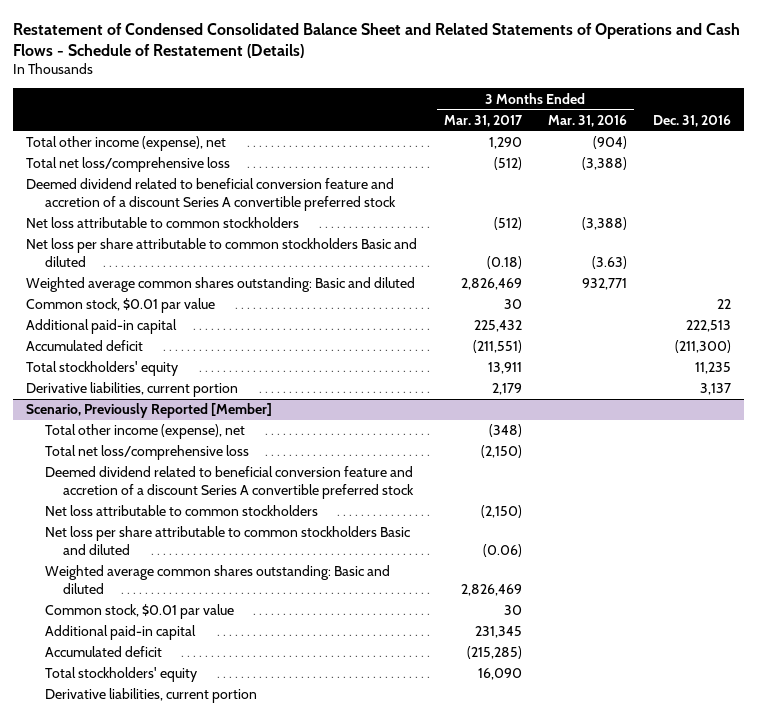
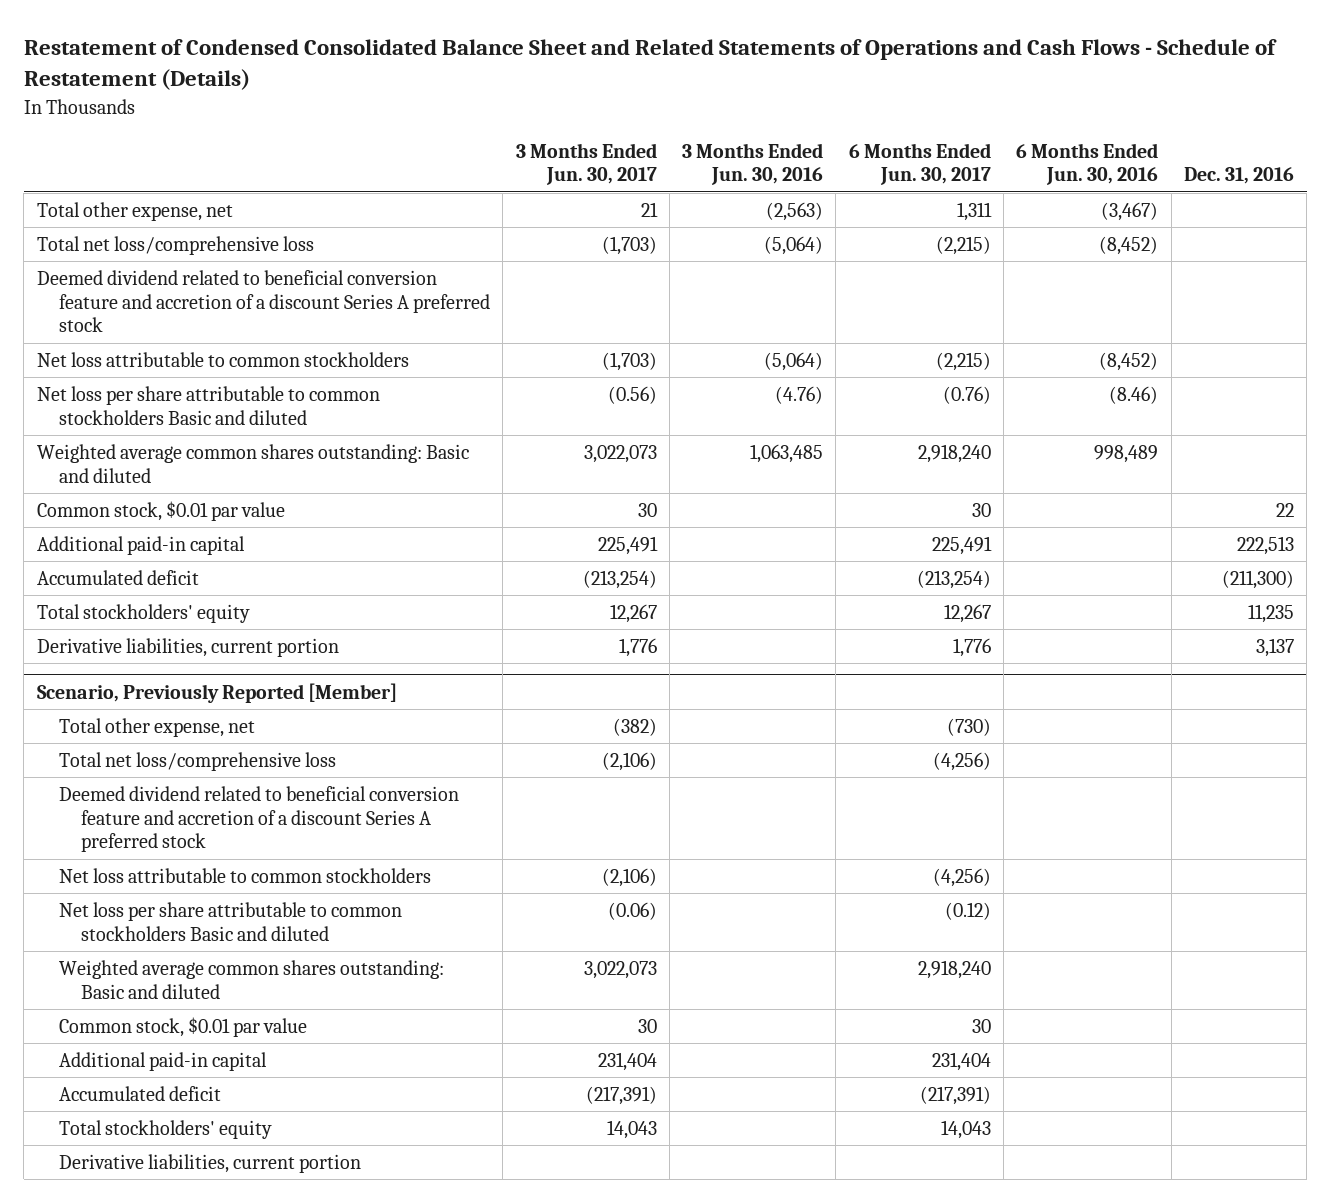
- | 3 Months Ended Mar. 31, 2017 | 3 Months Ended Mar. 31, 2016 | Dec. 31, 2016
+ | 3 Months Ended Jun. 30, 2017 | 3 Months Ended Jun. 30, 2016 | 6 Months Ended Jun. 30, 2017 | 6 Months Ended Jun. 30, 2016 | Dec. 31, 2016
- Total other income (expense), net | 1,290 | (904) |
+ Total other expense, net | 21 | (2,563) | 1,311 | (3,467) |
- Deemed dividend related to beneficial conversion feature and accretion of a discount Series A convertible preferred stock
+ Deemed dividend related to beneficial conversion feature and accretion of a discount Series A preferred stock
@ Scenario, Previously Reported [Member]
- Total other income (expense), net | (348) | |
+ Total other expense, net | (382) | | (730) | |
- Deemed dividend related to beneficial conversion feature and accretion of a discount Series A convertible preferred stock
+ Deemed dividend related to beneficial conversion feature and accretion of a discount Series A preferred stock

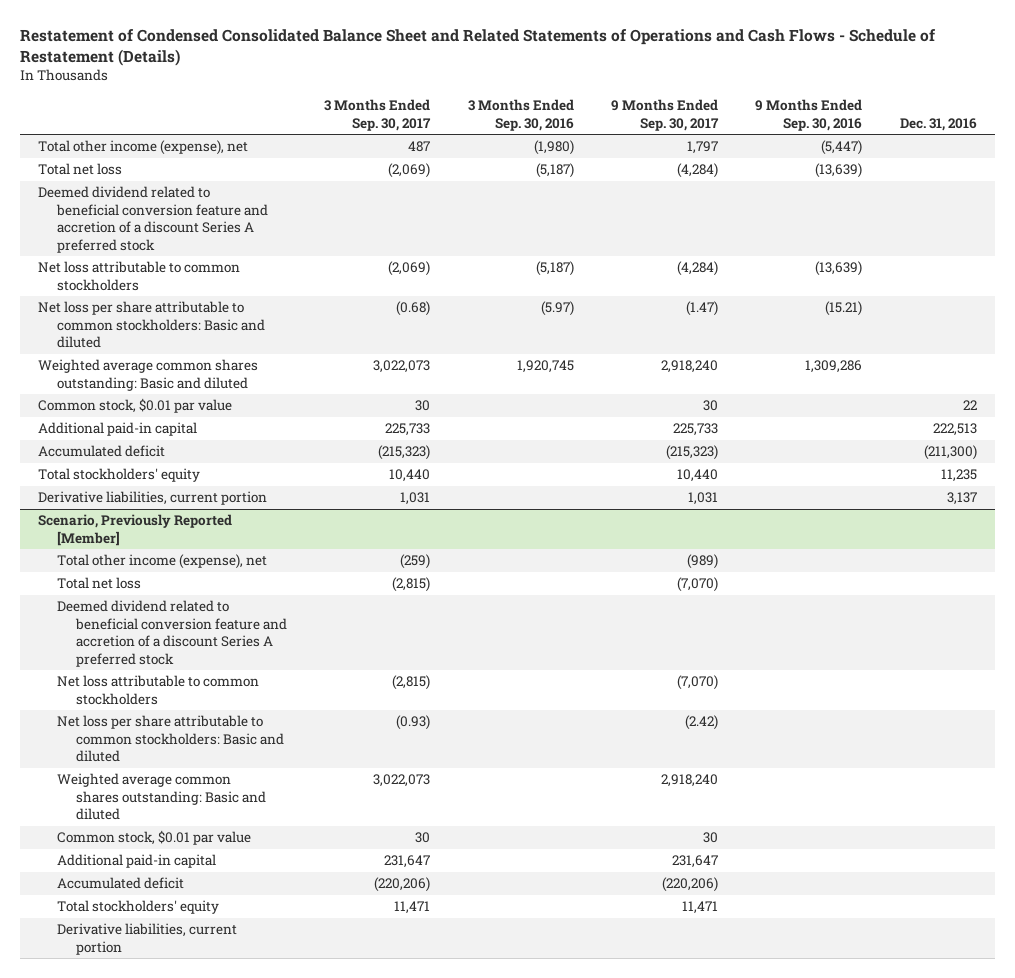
- | 3 Months Ended Jun. 30, 2017 | 3 Months Ended Jun. 30, 2016 | 6 Months Ended Jun. 30, 2017 | 6 Months Ended Jun. 30, 2016 | Dec. 31, 2016
+ | 3 Months Ended Sep. 30, 2017 | 3 Months Ended Sep. 30, 2016 | 9 Months Ended Sep. 30, 2017 | 9 Months Ended Sep. 30, 2016 | Dec. 31, 2016
- Total other expense, net | 21 | (2,563) | 1,311 | (3,467) |
- Total net loss/comprehensive loss | (1,703) | (5,064) | (2,215) | (8,452) |
+ Total other income (expense), net | 487 | (1,980) | 1,797 | (5,447) |
+ Total net loss | (2,069) | (5,187) | (4,284) | (13,639) |
- Net loss per share attributable to common stockholders Basic and diluted | (0.56) | (4.76) | (0.76) | (8.46) |
+ Net loss per share attributable to common stockholders: Basic and diluted | (0.68) | (5.97) | (1.47) | (15.21) |
@ Scenario, Previously Reported [Member]
- Total other expense, net | (382) | | (730) | |
- Total net loss/comprehensive loss | (2,106) | | (4,256) | |
+ Total other income (expense), net | (259) | | (989) | |
+ Total net loss | (2,815) | | (7,070) | |
- Net loss per share attributable to common stockholders Basic and diluted | (0.06) | | (0.12) | |
+ Net loss per share attributable to common stockholders: Basic and diluted | (0.93) | | (2.42) | |

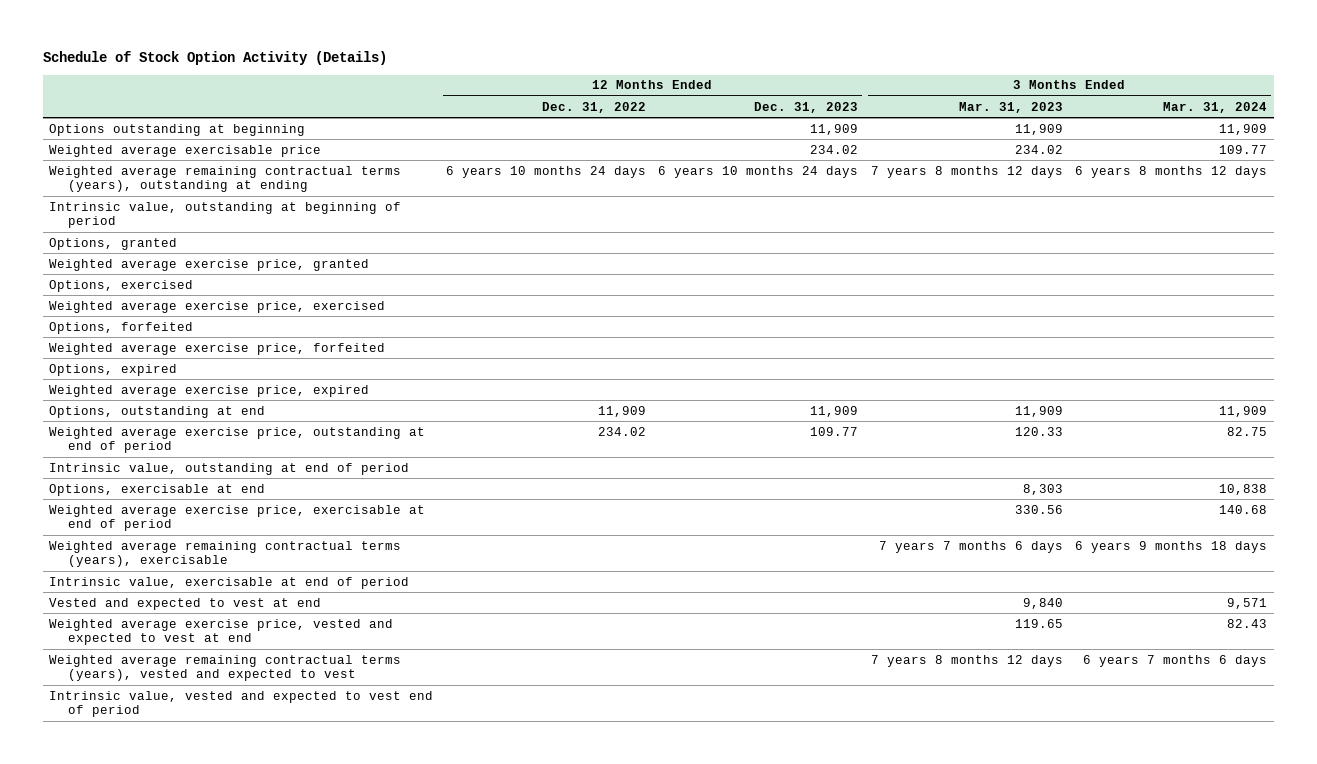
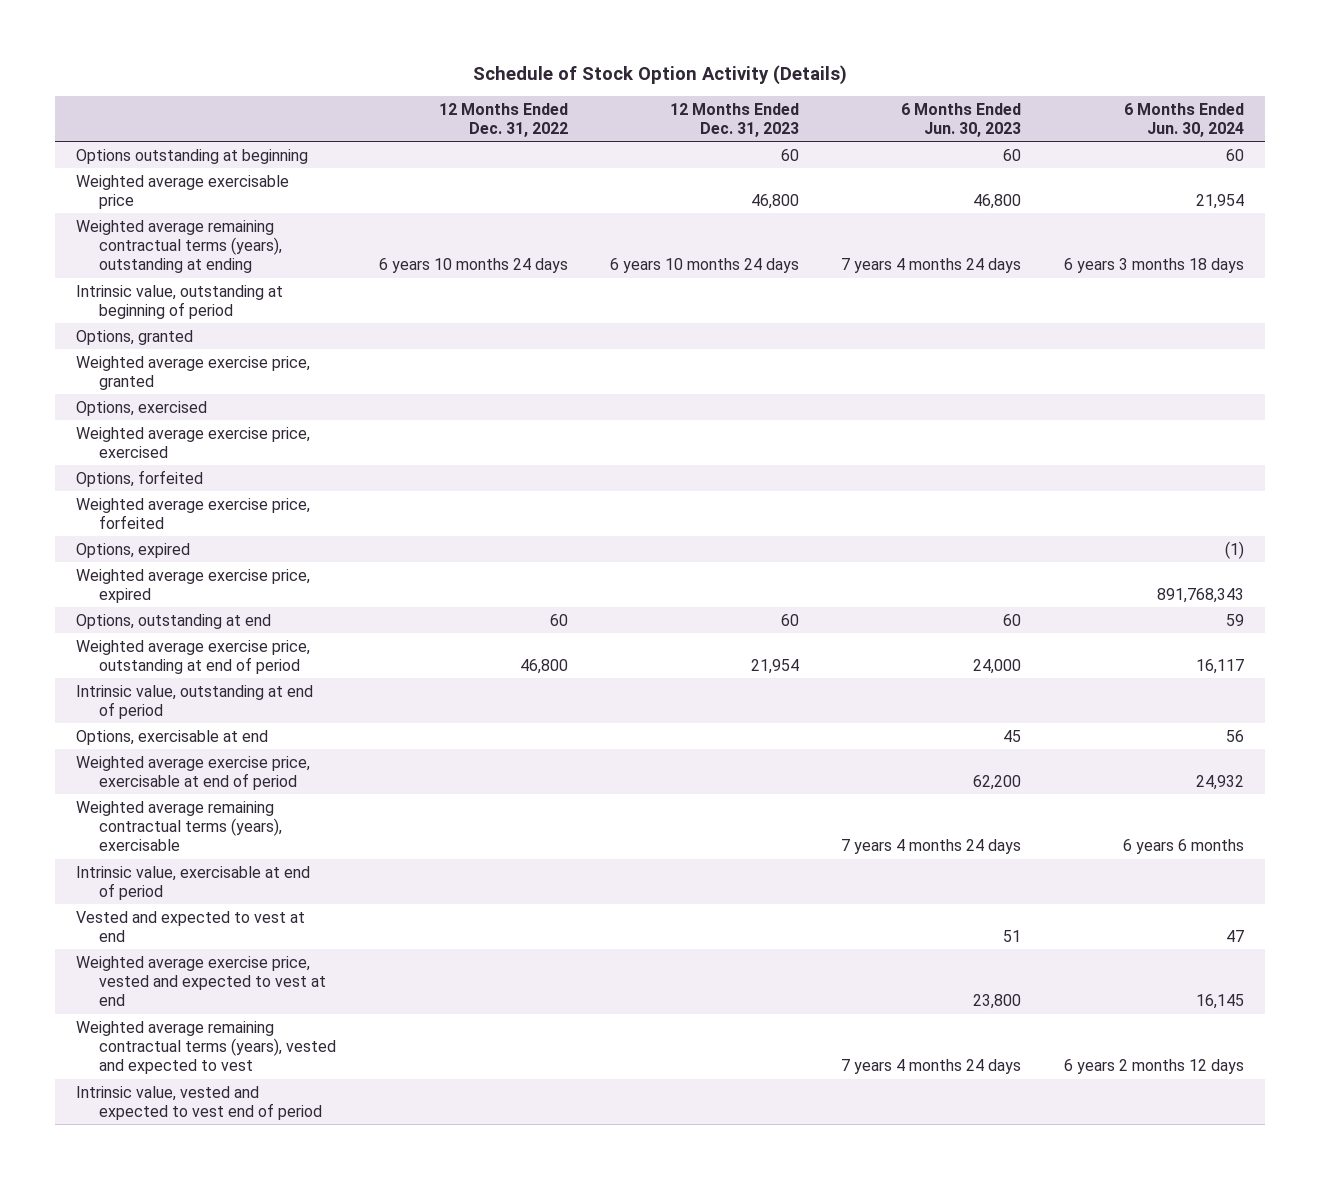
- | 12 Months Ended Dec. 31, 2022 | 12 Months Ended Dec. 31, 2023 | 3 Months Ended Mar. 31, 2023 | 3 Months Ended Mar. 31, 2024
+ | 12 Months Ended Dec. 31, 2022 | 12 Months Ended Dec. 31, 2023 | 6 Months Ended Jun. 30, 2023 | 6 Months Ended Jun. 30, 2024
- Options outstanding at beginning | | 11,909 | 11,909 | 11,909
- Weighted average exercisable price | | 234.02 | 234.02 | 109.77
+ Options outstanding at beginning | | 60 | 60 | 60
+ Weighted average exercisable price | | 46,800 | 46,800 | 21,954
- Options, outstanding at end | 11,909 | 11,909 | 11,909 | 11,909
- Weighted average exercise price, outstanding at end of period | 234.02 | 109.77 | 120.33 | 82.75
+ Options, outstanding at end | 60 | 60 | 60 | 59
+ Weighted average exercise price, outstanding at end of period | 46,800 | 21,954 | 24,000 | 16,117

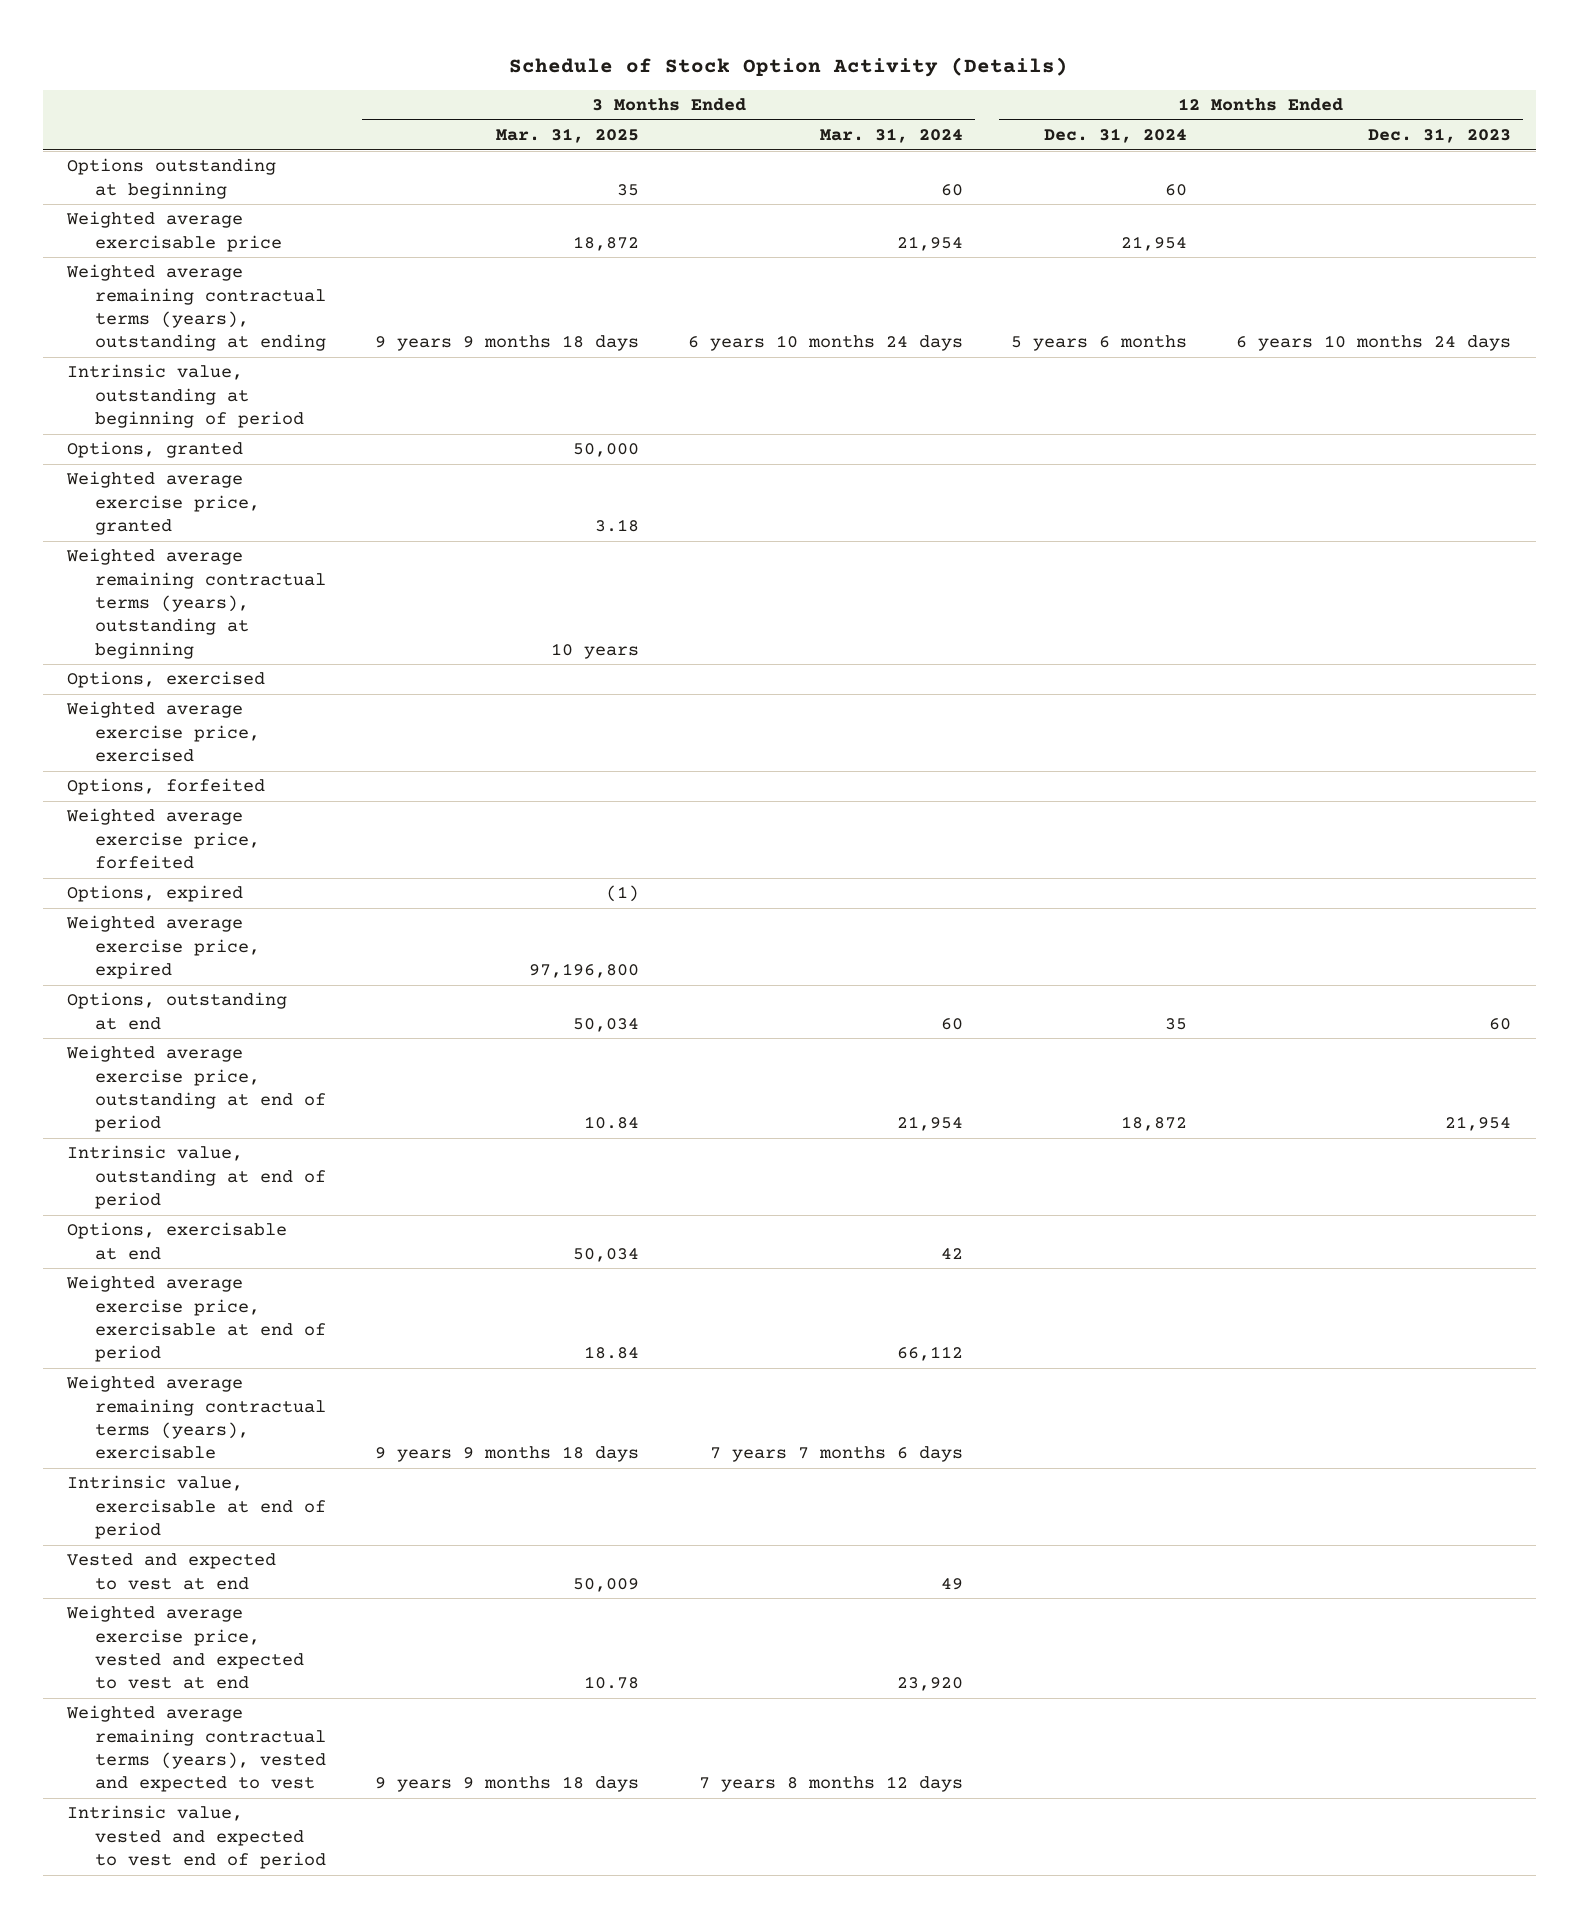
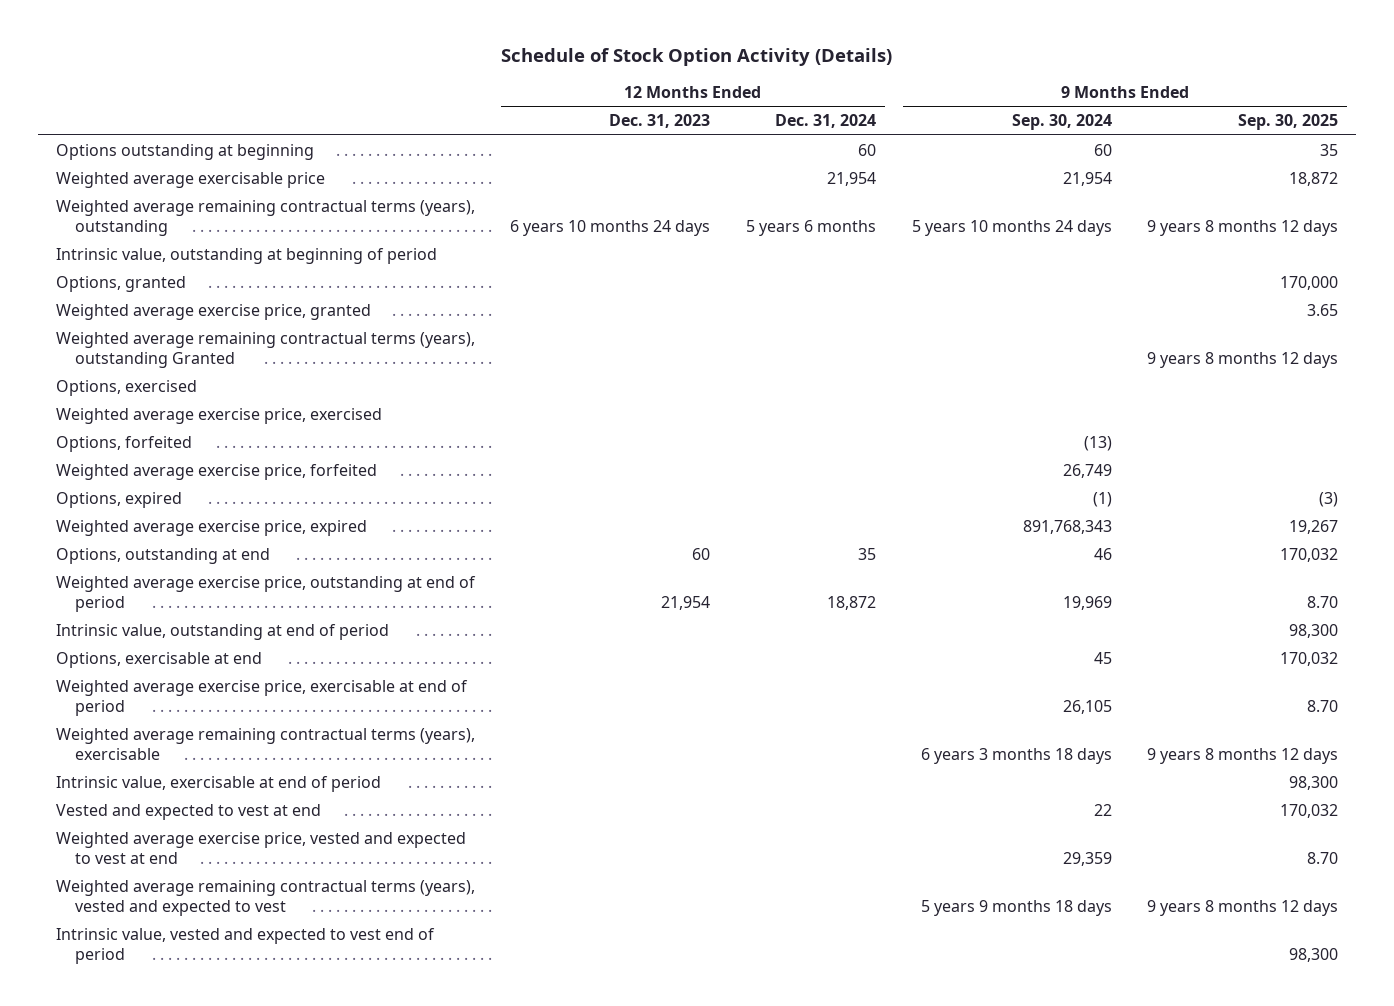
- | 3 Months Ended Mar. 31, 2025 | 3 Months Ended Mar. 31, 2024 | 12 Months Ended Dec. 31, 2024 | 12 Months Ended Dec. 31, 2023
+ | 12 Months Ended Dec. 31, 2023 | 12 Months Ended Dec. 31, 2024 | 9 Months Ended Sep. 30, 2024 | 9 Months Ended Sep. 30, 2025
- Weighted average remaining contractual terms (years), outstanding at ending | 9 years 9 months 18 days | 6 years 10 months 24 days | 5 years 6 months | 6 years 10 months 24 days
+ Weighted average remaining contractual terms (years), outstanding | 6 years 10 months 24 days | 5 years 6 months | 5 years 10 months 24 days | 9 years 8 months 12 days
- Weighted average remaining contractual terms (years), outstanding at beginning | 10 years | | |
+ Weighted average remaining contractual terms (years), outstanding Granted | | | | 9 years 8 months 12 days

